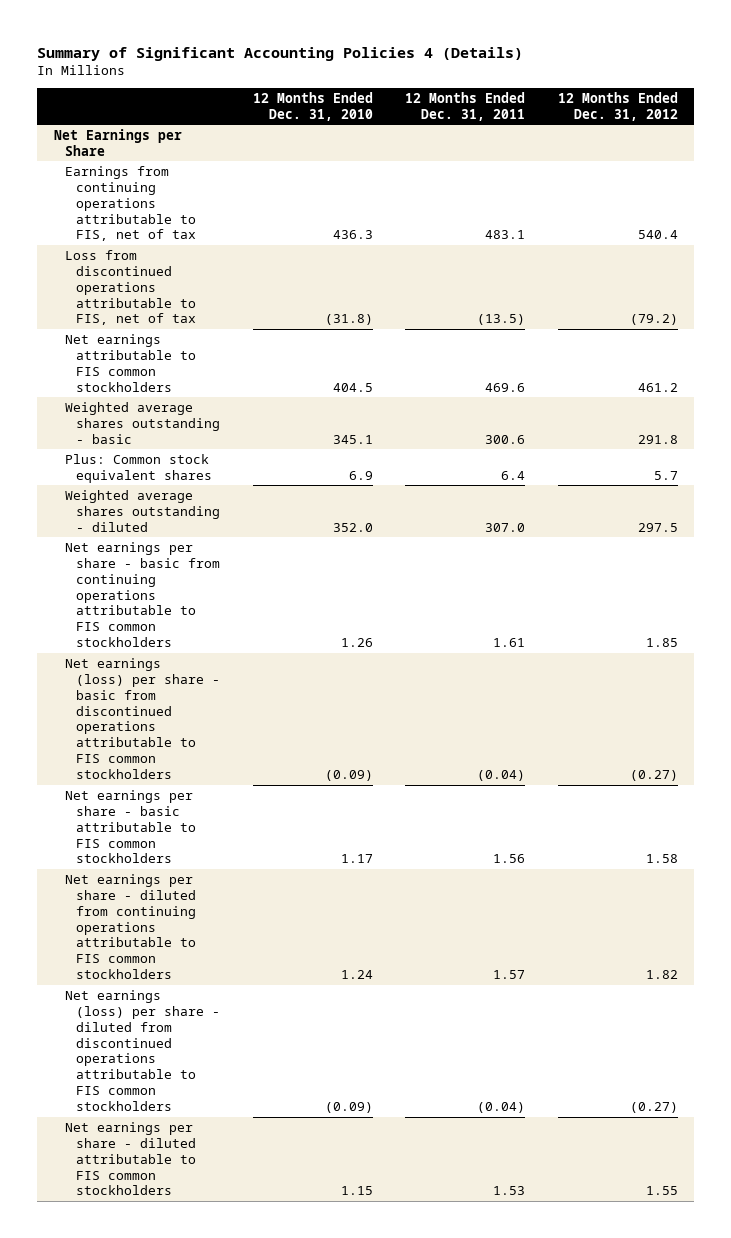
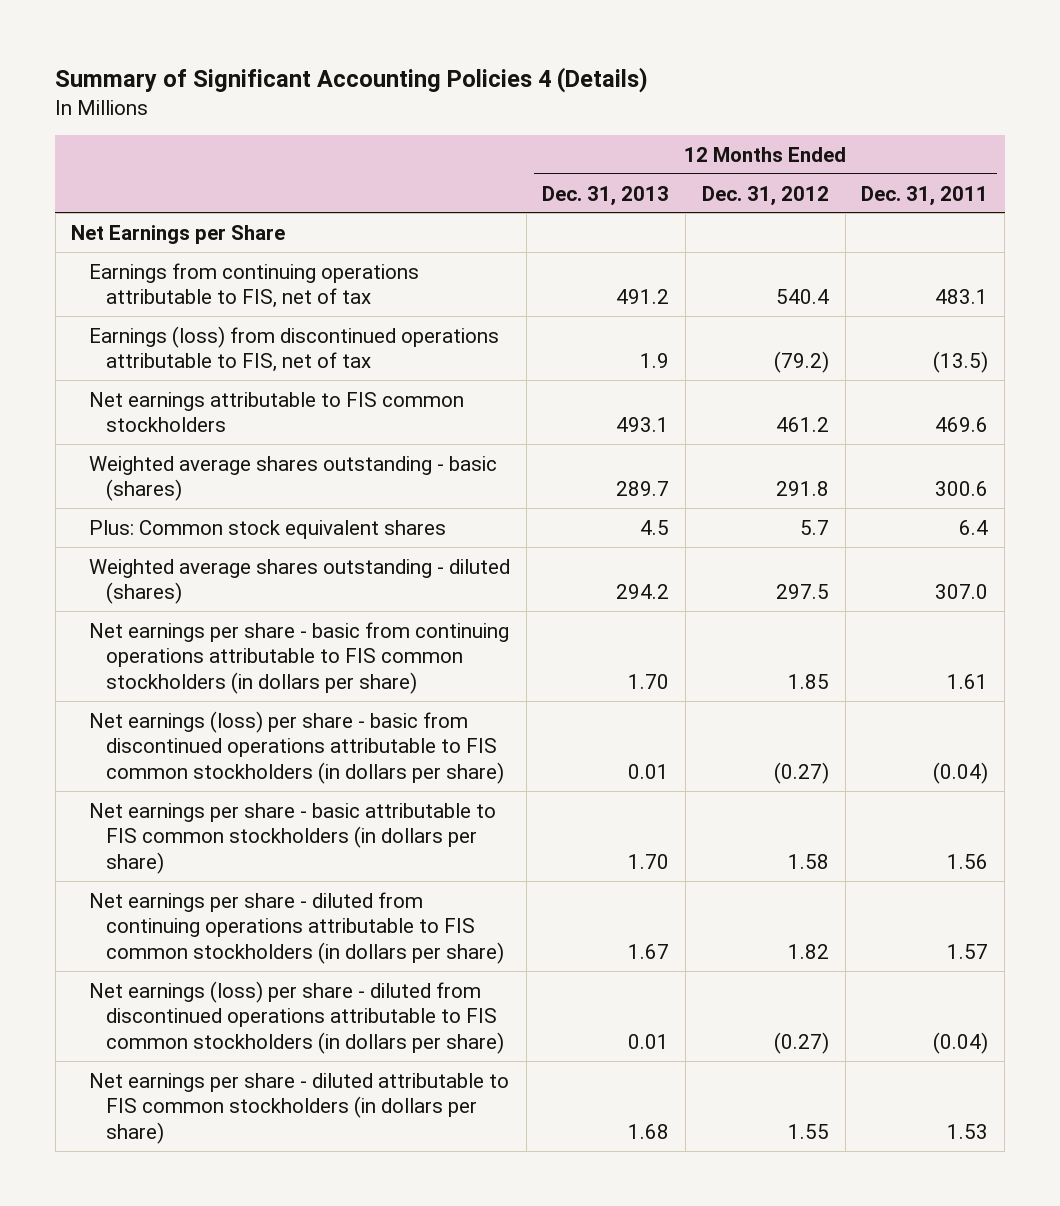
- | 12 Months Ended Dec. 31, 2010 | 12 Months Ended Dec. 31, 2011 | 12 Months Ended Dec. 31, 2012
+ | 12 Months Ended Dec. 31, 2013 | 12 Months Ended Dec. 31, 2012 | 12 Months Ended Dec. 31, 2011
- Loss from discontinued operations attributable to FIS, net of tax | (31.8) | (13.5) | (79.2)
+ Earnings (loss) from discontinued operations attributable to FIS, net of tax | 1.9 | (79.2) | (13.5)
- Weighted average shares outstanding - basic | 345.1 | 300.6 | 291.8
+ Weighted average shares outstanding - basic (shares) | 289.7 | 291.8 | 300.6
- Weighted average shares outstanding - diluted | 352.0 | 307.0 | 297.5
- Net earnings per share - basic from continuing operations attributable to FIS common stockholders | 1.26 | 1.61 | 1.85
- Net earnings (loss) per share - basic from discontinued operations attributable to FIS common stockholders | (0.09) | (0.04) | (0.27)
- Net earnings per share - basic attributable to FIS common stockholders | 1.17 | 1.56 | 1.58
- Net earnings per share - diluted from continuing operations attributable to FIS common stockholders | 1.24 | 1.57 | 1.82
- Net earnings (loss) per share - diluted from discontinued operations attributable to FIS common stockholders | (0.09) | (0.04) | (0.27)
- Net earnings per share - diluted attributable to FIS common stockholders | 1.15 | 1.53 | 1.55
+ Weighted average shares outstanding - diluted (shares) | 294.2 | 297.5 | 307.0
+ Net earnings per share - basic from continuing operations attributable to FIS common stockholders (in dollars per share) | 1.70 | 1.85 | 1.61
+ Net earnings (loss) per share - basic from discontinued operations attributable to FIS common stockholders (in dollars per share) | 0.01 | (0.27) | (0.04)
+ Net earnings per share - basic attributable to FIS common stockholders (in dollars per share) | 1.70 | 1.58 | 1.56
+ Net earnings per share - diluted from continuing operations attributable to FIS common stockholders (in dollars per share) | 1.67 | 1.82 | 1.57
+ Net earnings (loss) per share - diluted from discontinued operations attributable to FIS common stockholders (in dollars per share) | 0.01 | (0.27) | (0.04)
+ Net earnings per share - diluted attributable to FIS common stockholders (in dollars per share) | 1.68 | 1.55 | 1.53

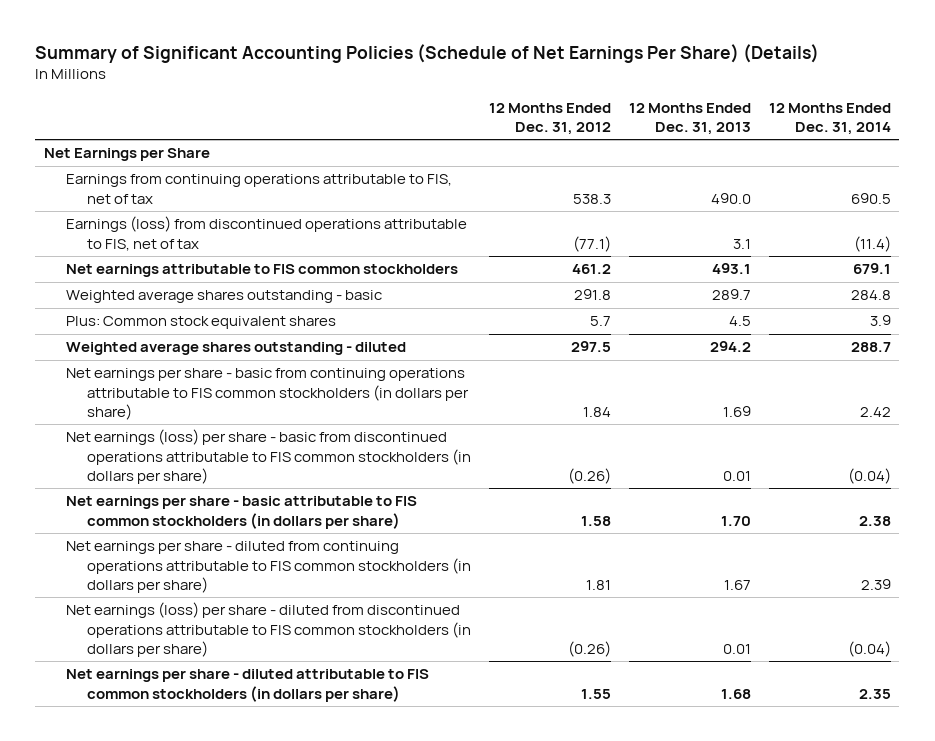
- Summary of Significant Accounting Policies 4 (Details)
+ Summary of Significant Accounting Policies (Schedule of Net Earnings Per Share) (Details)
- | 12 Months Ended Dec. 31, 2013 | 12 Months Ended Dec. 31, 2012 | 12 Months Ended Dec. 31, 2011
+ | 12 Months Ended Dec. 31, 2012 | 12 Months Ended Dec. 31, 2013 | 12 Months Ended Dec. 31, 2014
- Earnings from continuing operations attributable to FIS, net of tax | 491.2 | 540.4 | 483.1
- Earnings (loss) from discontinued operations attributable to FIS, net of tax | 1.9 | (79.2) | (13.5)
+ Earnings from continuing operations attributable to FIS, net of tax | 538.3 | 490.0 | 690.5
+ Earnings (loss) from discontinued operations attributable to FIS, net of tax | (77.1) | 3.1 | (11.4)
- Weighted average shares outstanding - basic (shares) | 289.7 | 291.8 | 300.6
+ Weighted average shares outstanding - basic | 291.8 | 289.7 | 284.8
- Weighted average shares outstanding - diluted (shares) | 294.2 | 297.5 | 307.0
- Net earnings per share - basic from continuing operations attributable to FIS common stockholders (in dollars per share) | 1.70 | 1.85 | 1.61
- Net earnings (loss) per share - basic from discontinued operations attributable to FIS common stockholders (in dollars per share) | 0.01 | (0.27) | (0.04)
+ Weighted average shares outstanding - diluted | 297.5 | 294.2 | 288.7
+ Net earnings per share - basic from continuing operations attributable to FIS common stockholders (in dollars per share) | 1.84 | 1.69 | 2.42
+ Net earnings (loss) per share - basic from discontinued operations attributable to FIS common stockholders (in dollars per share) | (0.26) | 0.01 | (0.04)
- Net earnings per share - diluted from continuing operations attributable to FIS common stockholders (in dollars per share) | 1.67 | 1.82 | 1.57
- Net earnings (loss) per share - diluted from discontinued operations attributable to FIS common stockholders (in dollars per share) | 0.01 | (0.27) | (0.04)
+ Net earnings per share - diluted from continuing operations attributable to FIS common stockholders (in dollars per share) | 1.81 | 1.67 | 2.39
+ Net earnings (loss) per share - diluted from discontinued operations attributable to FIS common stockholders (in dollars per share) | (0.26) | 0.01 | (0.04)

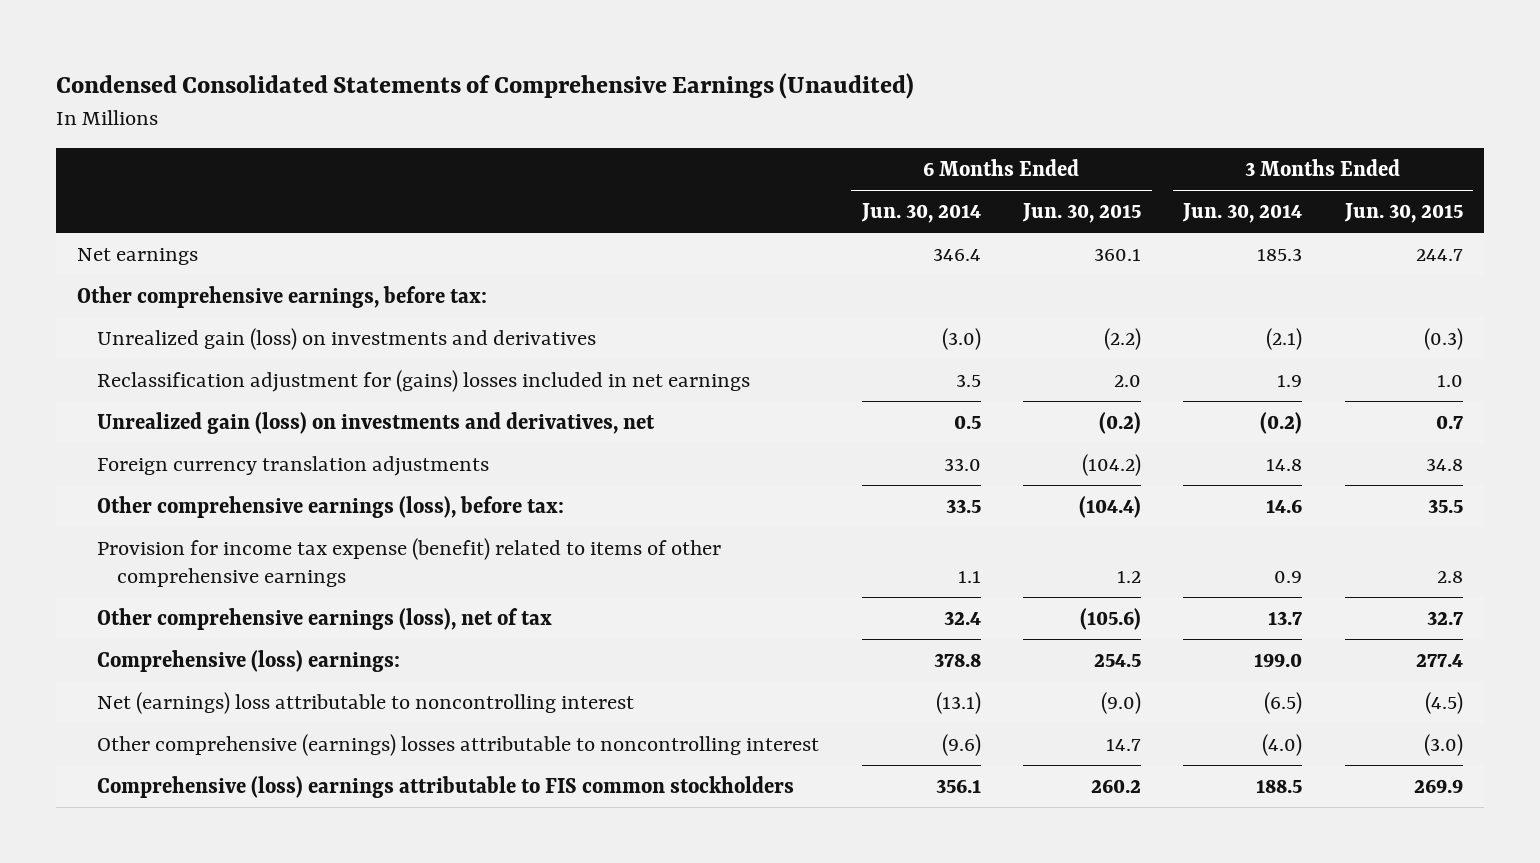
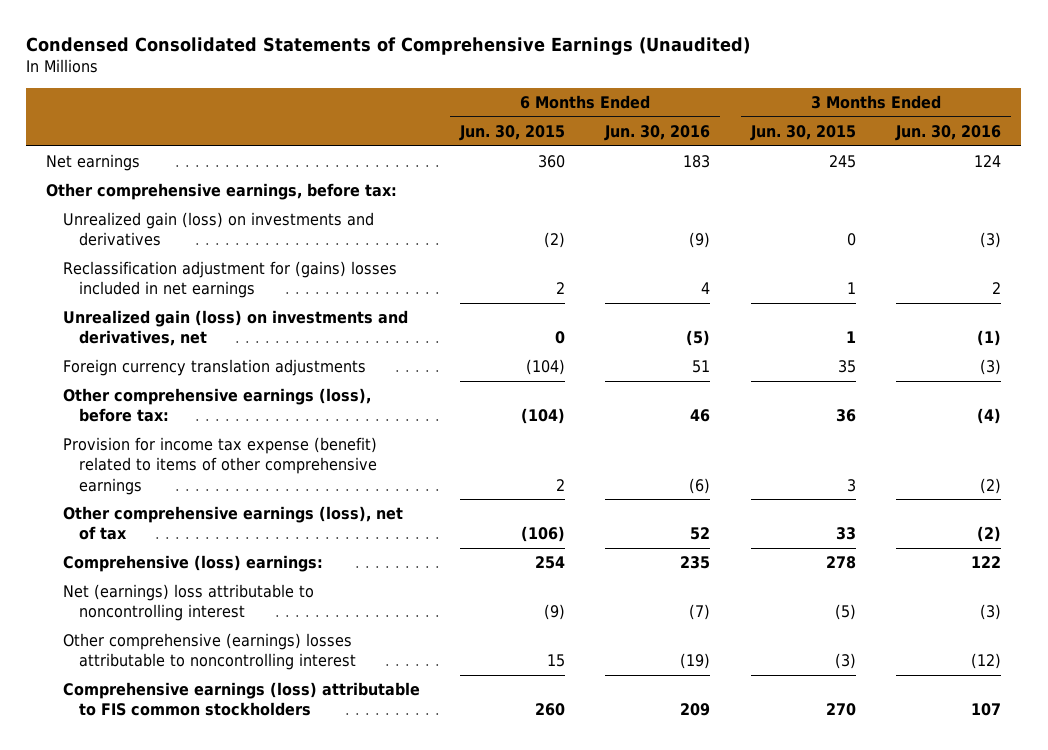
- | 6 Months Ended Jun. 30, 2014 | 6 Months Ended Jun. 30, 2015 | 3 Months Ended Jun. 30, 2014 | 3 Months Ended Jun. 30, 2015
+ | 6 Months Ended Jun. 30, 2015 | 6 Months Ended Jun. 30, 2016 | 3 Months Ended Jun. 30, 2015 | 3 Months Ended Jun. 30, 2016
- Net earnings | 346.4 | 360.1 | 185.3 | 244.7
+ Net earnings | 360 | 183 | 245 | 124
- Unrealized gain (loss) on investments and derivatives | (3.0) | (2.2) | (2.1) | (0.3)
- Reclassification adjustment for (gains) losses included in net earnings | 3.5 | 2.0 | 1.9 | 1.0
- Unrealized gain (loss) on investments and derivatives, net | 0.5 | (0.2) | (0.2) | 0.7
- Foreign currency translation adjustments | 33.0 | (104.2) | 14.8 | 34.8
- Other comprehensive earnings (loss), before tax: | 33.5 | (104.4) | 14.6 | 35.5
- Provision for income tax expense (benefit) related to items of other comprehensive earnings | 1.1 | 1.2 | 0.9 | 2.8
- Other comprehensive earnings (loss), net of tax | 32.4 | (105.6) | 13.7 | 32.7
- Comprehensive (loss) earnings: | 378.8 | 254.5 | 199.0 | 277.4
- Net (earnings) loss attributable to noncontrolling interest | (13.1) | (9.0) | (6.5) | (4.5)
- Other comprehensive (earnings) losses attributable to noncontrolling interest | (9.6) | 14.7 | (4.0) | (3.0)
- Comprehensive (loss) earnings attributable to FIS common stockholders | 356.1 | 260.2 | 188.5 | 269.9
+ Unrealized gain (loss) on investments and derivatives | (2) | (9) | 0 | (3)
+ Reclassification adjustment for (gains) losses included in net earnings | 2 | 4 | 1 | 2
+ Unrealized gain (loss) on investments and derivatives, net | 0 | (5) | 1 | (1)
+ Foreign currency translation adjustments | (104) | 51 | 35 | (3)
+ Other comprehensive earnings (loss), before tax: | (104) | 46 | 36 | (4)
+ Provision for income tax expense (benefit) related to items of other comprehensive earnings | 2 | (6) | 3 | (2)
+ Other comprehensive earnings (loss), net of tax | (106) | 52 | 33 | (2)
+ Comprehensive (loss) earnings: | 254 | 235 | 278 | 122
+ Net (earnings) loss attributable to noncontrolling interest | (9) | (7) | (5) | (3)
+ Other comprehensive (earnings) losses attributable to noncontrolling interest | 15 | (19) | (3) | (12)
+ Comprehensive earnings (loss) attributable to FIS common stockholders | 260 | 209 | 270 | 107

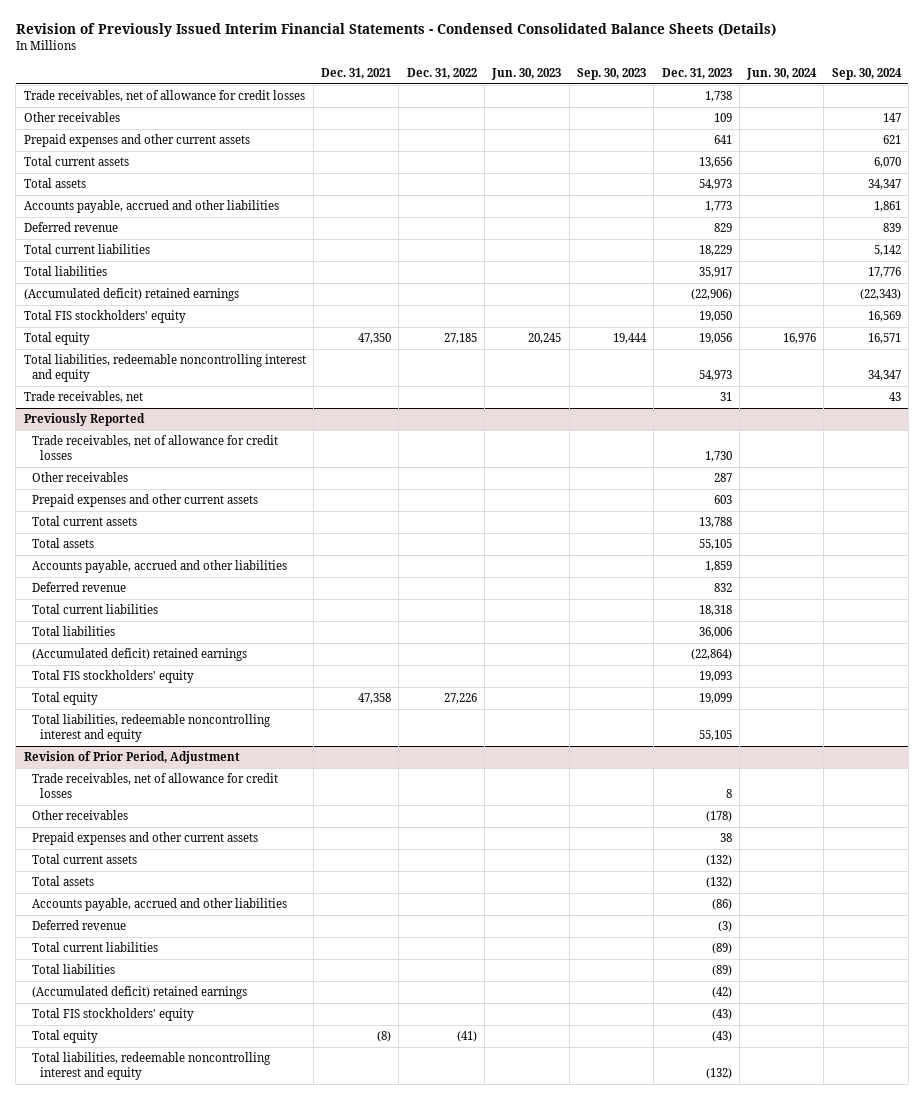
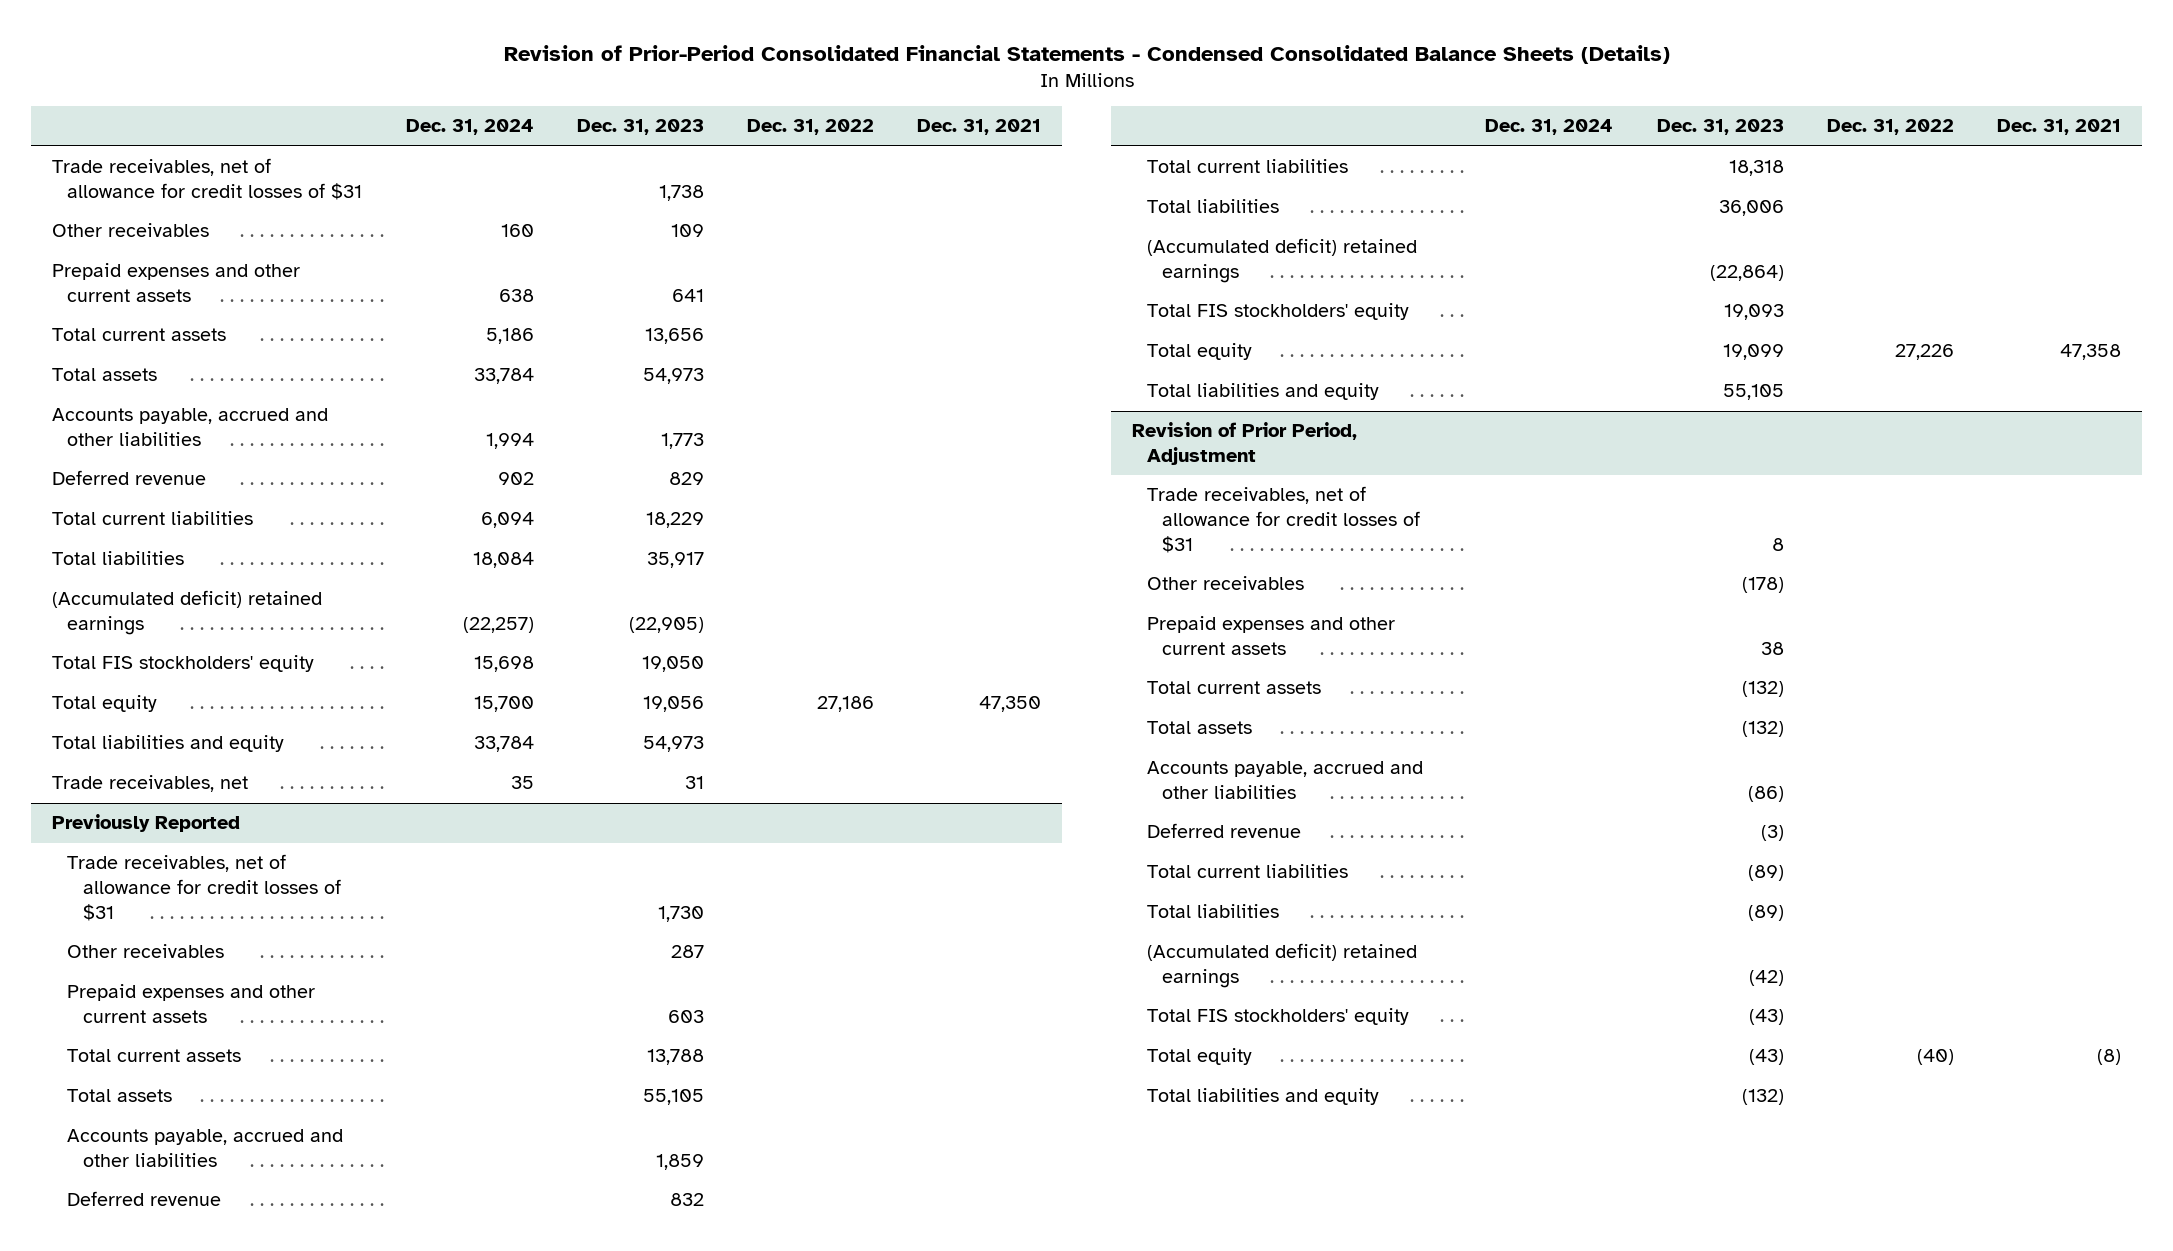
- Revision of Previously Issued Interim Financial Statements - Condensed Consolidated Balance Sheets (Details)
+ Revision of Prior-Period Consolidated Financial Statements - Condensed Consolidated Balance Sheets (Details)
- | Dec. 31, 2021 | Dec. 31, 2022 | Jun. 30, 2023 | Sep. 30, 2023 | Dec. 31, 2023 | Jun. 30, 2024 | Sep. 30, 2024
+ | Dec. 31, 2024 | Dec. 31, 2023 | Dec. 31, 2022 | Dec. 31, 2021
- Trade receivables, net of allowance for credit losses | | | | | 1,738 | |
+ Trade receivables, net of allowance for credit losses of $31 | | 1,738 | |
- (Accumulated deficit) retained earnings | | | | | (22,906) | | (22,343)
+ (Accumulated deficit) retained earnings | (22,257) | (22,905) | |
- Total equity | 47,350 | 27,185 | 20,245 | 19,444 | 19,056 | 16,976 | 16,571
- Total liabilities, redeemable noncontrolling interest and equity | | | | | 54,973 | | 34,347
+ Total equity | 15,700 | 19,056 | 27,186 | 47,350
+ Total liabilities and equity | 33,784 | 54,973 | |
@ Previously Reported
- Trade receivables, net of allowance for credit losses | | | | | 1,730 | |
+ Trade receivables, net of allowance for credit losses of $31 | | 1,730 | |
- Total liabilities, redeemable noncontrolling interest and equity | | | | | 55,105 | |
+ Total liabilities and equity | | 55,105 | |
@ Revision of Prior Period, Adjustment
- Trade receivables, net of allowance for credit losses | | | | | 8 | |
+ Trade receivables, net of allowance for credit losses of $31 | | 8 | |
- Total equity | (8) | (41) | | | (43) | |
- Total liabilities, redeemable noncontrolling interest and equity | | | | | (132) | |
+ Total equity | | (43) | (40) | (8)
+ Total liabilities and equity | | (132) | |

